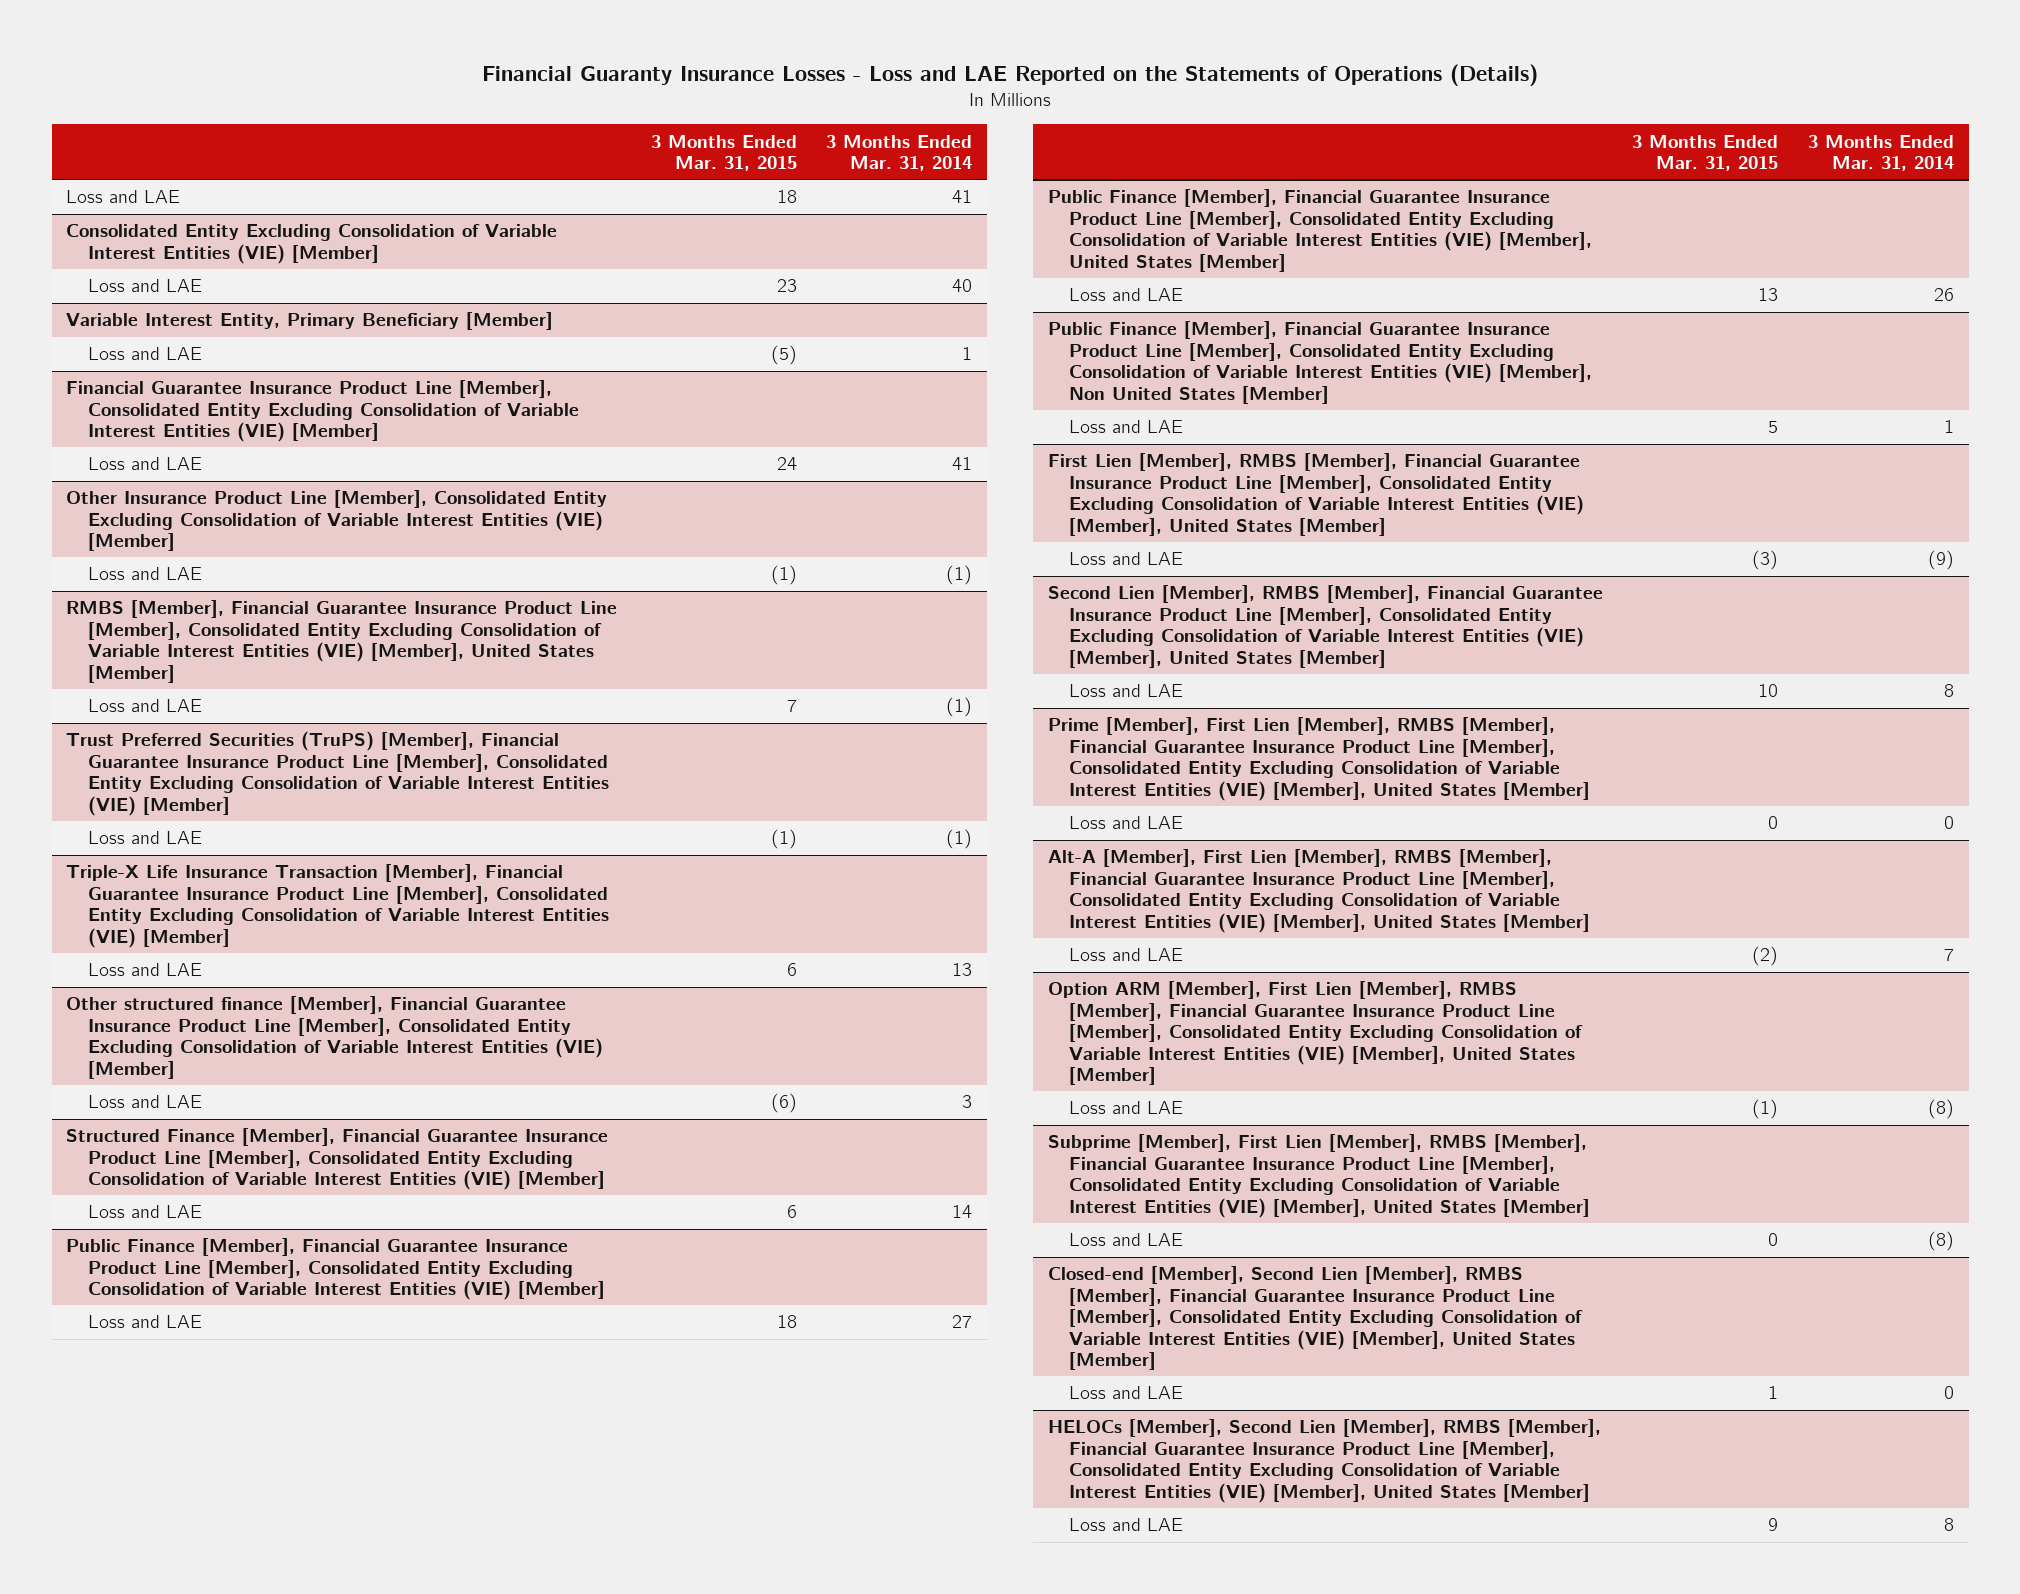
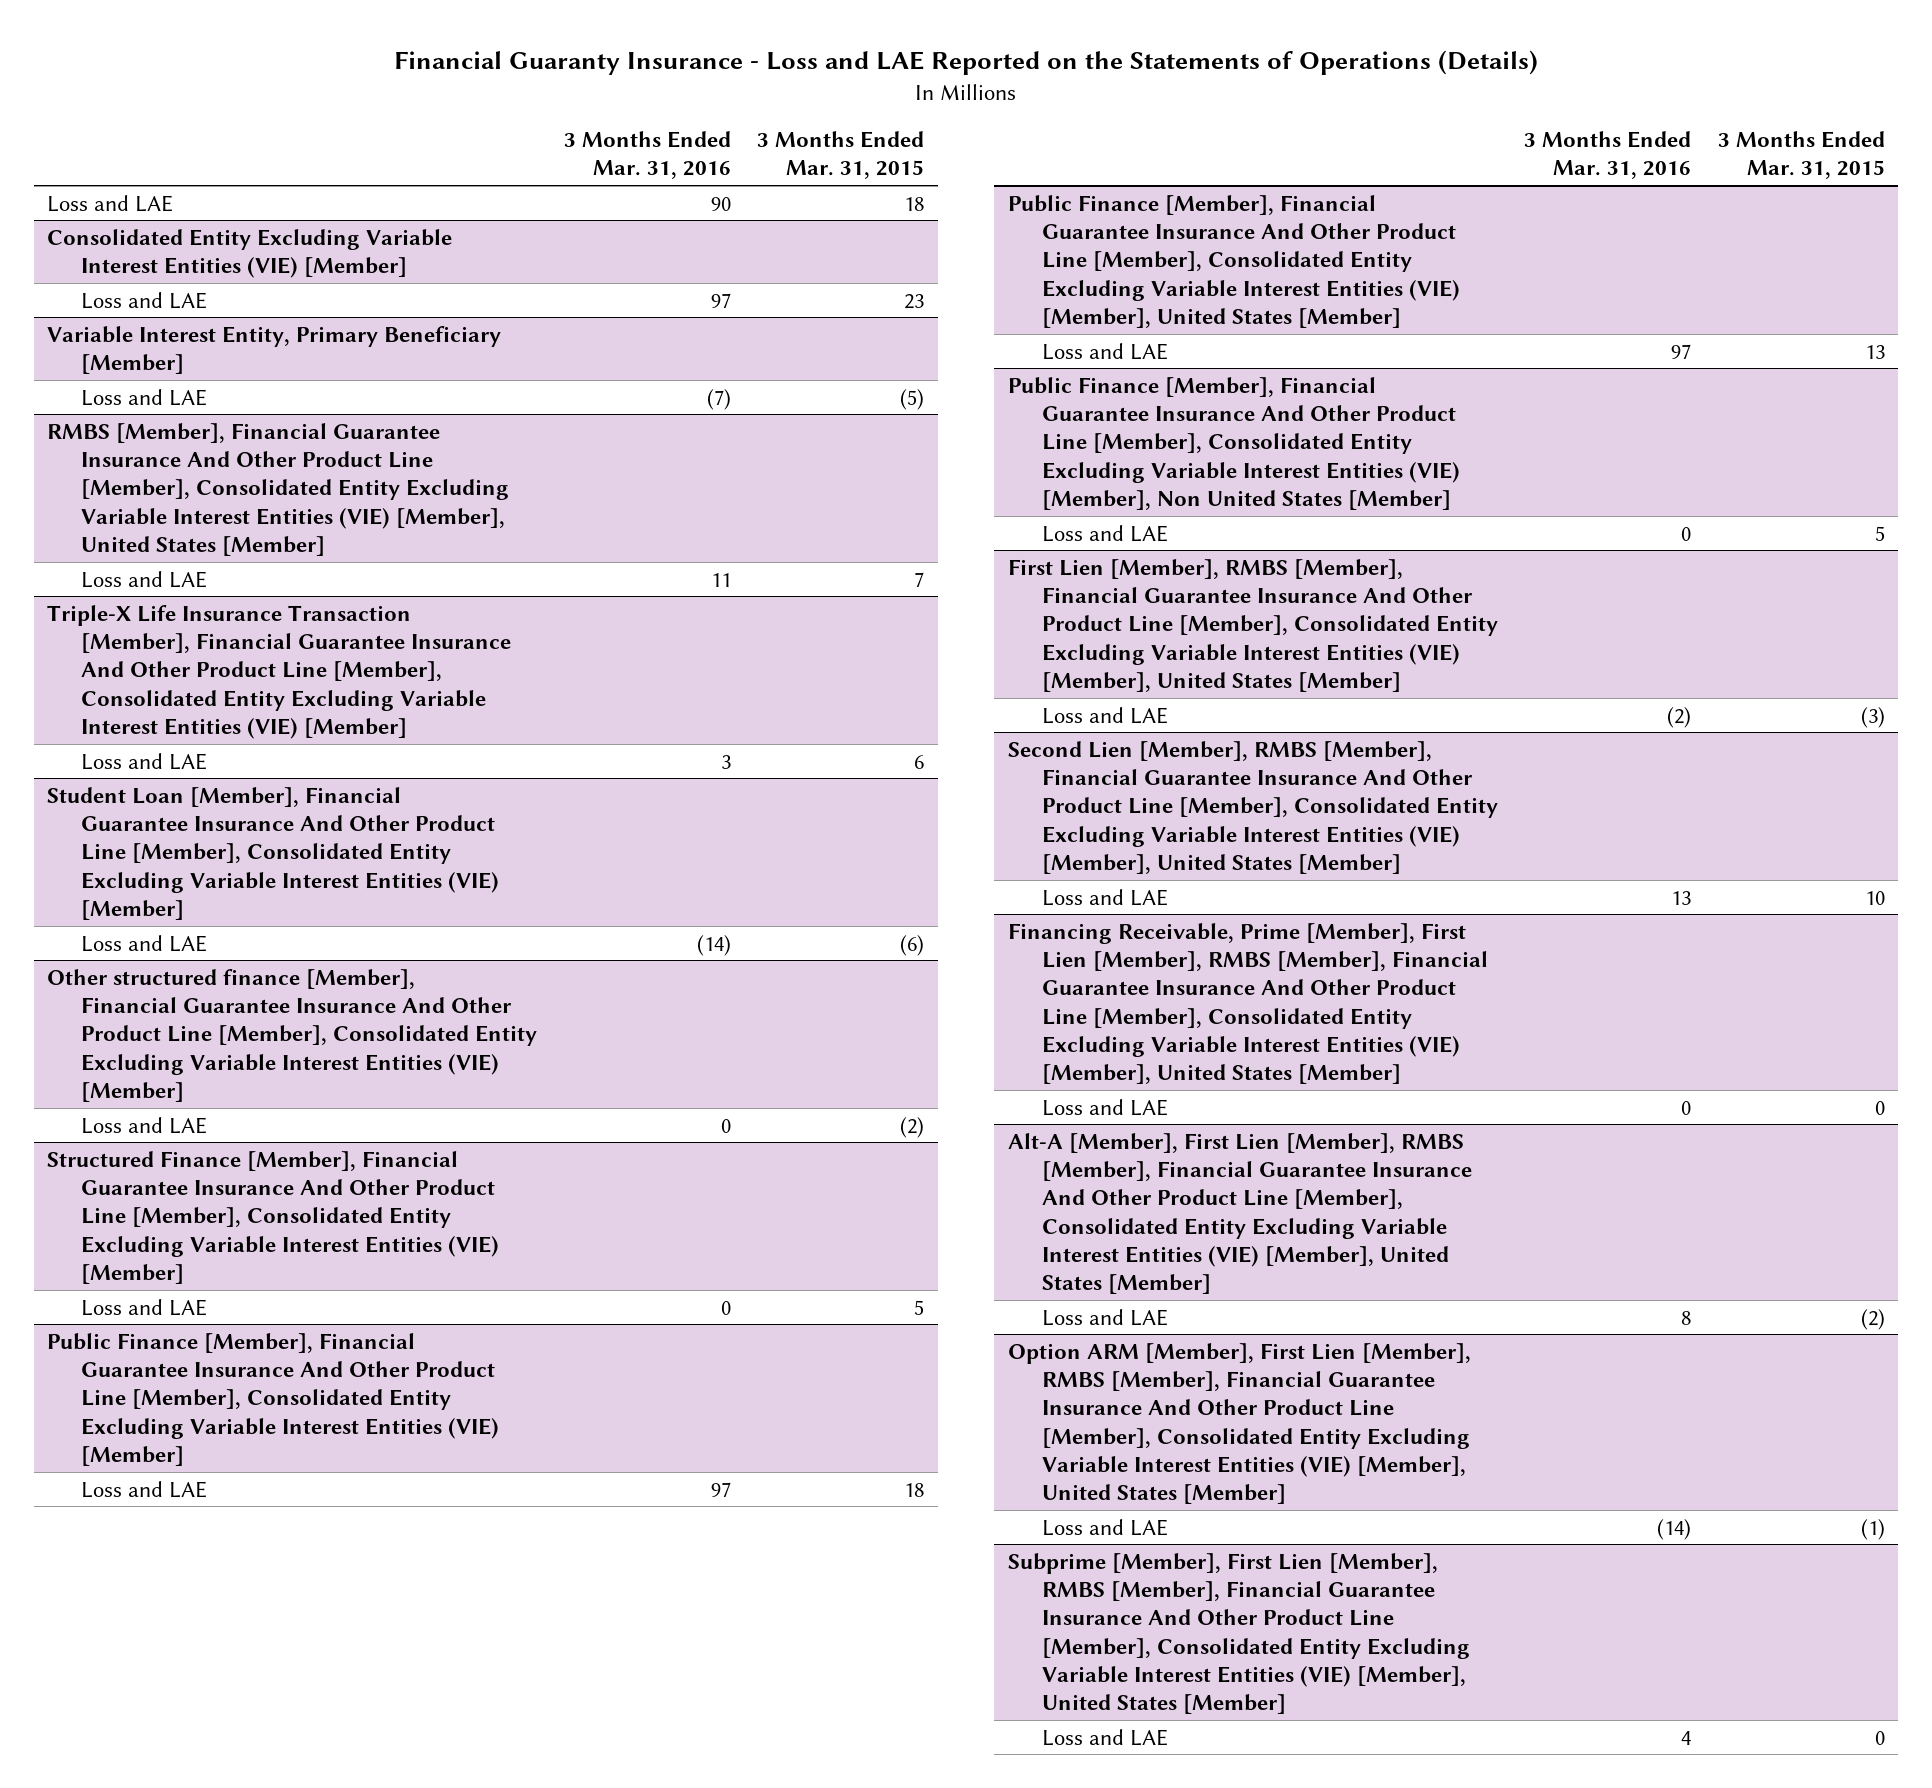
- Financial Guaranty Insurance Losses - Loss and LAE Reported on the Statements of Operations (Details)
+ Financial Guaranty Insurance - Loss and LAE Reported on the Statements of Operations (Details)
- | 3 Months Ended Mar. 31, 2015 | 3 Months Ended Mar. 31, 2014
+ | 3 Months Ended Mar. 31, 2016 | 3 Months Ended Mar. 31, 2015
- Consolidated Entity Excluding Consolidation of Variable Interest Entities (VIE) [Member]
+ Consolidated Entity Excluding Variable Interest Entities (VIE) [Member]
- Financial Guarantee Insurance Product Line [Member], Consolidated Entity Excluding Consolidation of Variable Interest Entities (VIE) [Member]
- Loss and LAE | 24 | 41
- Other Insurance Product Line [Member], Consolidated Entity Excluding Consolidation of Variable Interest Entities (VIE) [Member]
- Loss and LAE | (1) | (1)
- RMBS [Member], Financial Guarantee Insurance Product Line [Member], Consolidated Entity Excluding Consolidation of Variable Interest Entities (VIE) [Member], United States [Member]
+ RMBS [Member], Financial Guarantee Insurance And Other Product Line [Member], Consolidated Entity Excluding Variable Interest Entities (VIE) [Member], United States [Member]
- Trust Preferred Securities (TruPS) [Member], Financial Guarantee Insurance Product Line [Member], Consolidated Entity Excluding Consolidation of Variable Interest Entities (VIE) [Member]
- Loss and LAE | (1) | (1)
- Triple-X Life Insurance Transaction [Member], Financial Guarantee Insurance Product Line [Member], Consolidated Entity Excluding Consolidation of Variable Interest Entities (VIE) [Member]
+ Triple-X Life Insurance Transaction [Member], Financial Guarantee Insurance And Other Product Line [Member], Consolidated Entity Excluding Variable Interest Entities (VIE) [Member]
- Other structured finance [Member], Financial Guarantee Insurance Product Line [Member], Consolidated Entity Excluding Consolidation of Variable Interest Entities (VIE) [Member]
+ Student Loan [Member], Financial Guarantee Insurance And Other Product Line [Member], Consolidated Entity Excluding Variable Interest Entities (VIE) [Member]
- Structured Finance [Member], Financial Guarantee Insurance Product Line [Member], Consolidated Entity Excluding Consolidation of Variable Interest Entities (VIE) [Member]
- Loss and LAE | 6 | 14
- Public Finance [Member], Financial Guarantee Insurance Product Line [Member], Consolidated Entity Excluding Consolidation of Variable Interest Entities (VIE) [Member]
+ Other structured finance [Member], Financial Guarantee Insurance And Other Product Line [Member], Consolidated Entity Excluding Variable Interest Entities (VIE) [Member]
+ Loss and LAE | 0 | (2)
+ Structured Finance [Member], Financial Guarantee Insurance And Other Product Line [Member], Consolidated Entity Excluding Variable Interest Entities (VIE) [Member]
+ Loss and LAE | 0 | 5
+ Public Finance [Member], Financial Guarantee Insurance And Other Product Line [Member], Consolidated Entity Excluding Variable Interest Entities (VIE) [Member]
- Public Finance [Member], Financial Guarantee Insurance Product Line [Member], Consolidated Entity Excluding Consolidation of Variable Interest Entities (VIE) [Member], United States [Member]
+ Public Finance [Member], Financial Guarantee Insurance And Other Product Line [Member], Consolidated Entity Excluding Variable Interest Entities (VIE) [Member], United States [Member]
- Public Finance [Member], Financial Guarantee Insurance Product Line [Member], Consolidated Entity Excluding Consolidation of Variable Interest Entities (VIE) [Member], Non United States [Member]
+ Public Finance [Member], Financial Guarantee Insurance And Other Product Line [Member], Consolidated Entity Excluding Variable Interest Entities (VIE) [Member], Non United States [Member]
- First Lien [Member], RMBS [Member], Financial Guarantee Insurance Product Line [Member], Consolidated Entity Excluding Consolidation of Variable Interest Entities (VIE) [Member], United States [Member]
+ First Lien [Member], RMBS [Member], Financial Guarantee Insurance And Other Product Line [Member], Consolidated Entity Excluding Variable Interest Entities (VIE) [Member], United States [Member]
- Second Lien [Member], RMBS [Member], Financial Guarantee Insurance Product Line [Member], Consolidated Entity Excluding Consolidation of Variable Interest Entities (VIE) [Member], United States [Member]
+ Second Lien [Member], RMBS [Member], Financial Guarantee Insurance And Other Product Line [Member], Consolidated Entity Excluding Variable Interest Entities (VIE) [Member], United States [Member]
- Prime [Member], First Lien [Member], RMBS [Member], Financial Guarantee Insurance Product Line [Member], Consolidated Entity Excluding Consolidation of Variable Interest Entities (VIE) [Member], United States [Member]
+ Financing Receivable, Prime [Member], First Lien [Member], RMBS [Member], Financial Guarantee Insurance And Other Product Line [Member], Consolidated Entity Excluding Variable Interest Entities (VIE) [Member], United States [Member]
- Alt-A [Member], First Lien [Member], RMBS [Member], Financial Guarantee Insurance Product Line [Member], Consolidated Entity Excluding Consolidation of Variable Interest Entities (VIE) [Member], United States [Member]
+ Alt-A [Member], First Lien [Member], RMBS [Member], Financial Guarantee Insurance And Other Product Line [Member], Consolidated Entity Excluding Variable Interest Entities (VIE) [Member], United States [Member]
- Option ARM [Member], First Lien [Member], RMBS [Member], Financial Guarantee Insurance Product Line [Member], Consolidated Entity Excluding Consolidation of Variable Interest Entities (VIE) [Member], United States [Member]
+ Option ARM [Member], First Lien [Member], RMBS [Member], Financial Guarantee Insurance And Other Product Line [Member], Consolidated Entity Excluding Variable Interest Entities (VIE) [Member], United States [Member]
- Subprime [Member], First Lien [Member], RMBS [Member], Financial Guarantee Insurance Product Line [Member], Consolidated Entity Excluding Consolidation of Variable Interest Entities (VIE) [Member], United States [Member]
+ Subprime [Member], First Lien [Member], RMBS [Member], Financial Guarantee Insurance And Other Product Line [Member], Consolidated Entity Excluding Variable Interest Entities (VIE) [Member], United States [Member]
- Closed-end [Member], Second Lien [Member], RMBS [Member], Financial Guarantee Insurance Product Line [Member], Consolidated Entity Excluding Consolidation of Variable Interest Entities (VIE) [Member], United States [Member]
- Loss and LAE | 1 | 0
- HELOCs [Member], Second Lien [Member], RMBS [Member], Financial Guarantee Insurance Product Line [Member], Consolidated Entity Excluding Consolidation of Variable Interest Entities (VIE) [Member], United States [Member]
- Loss and LAE | 9 | 8

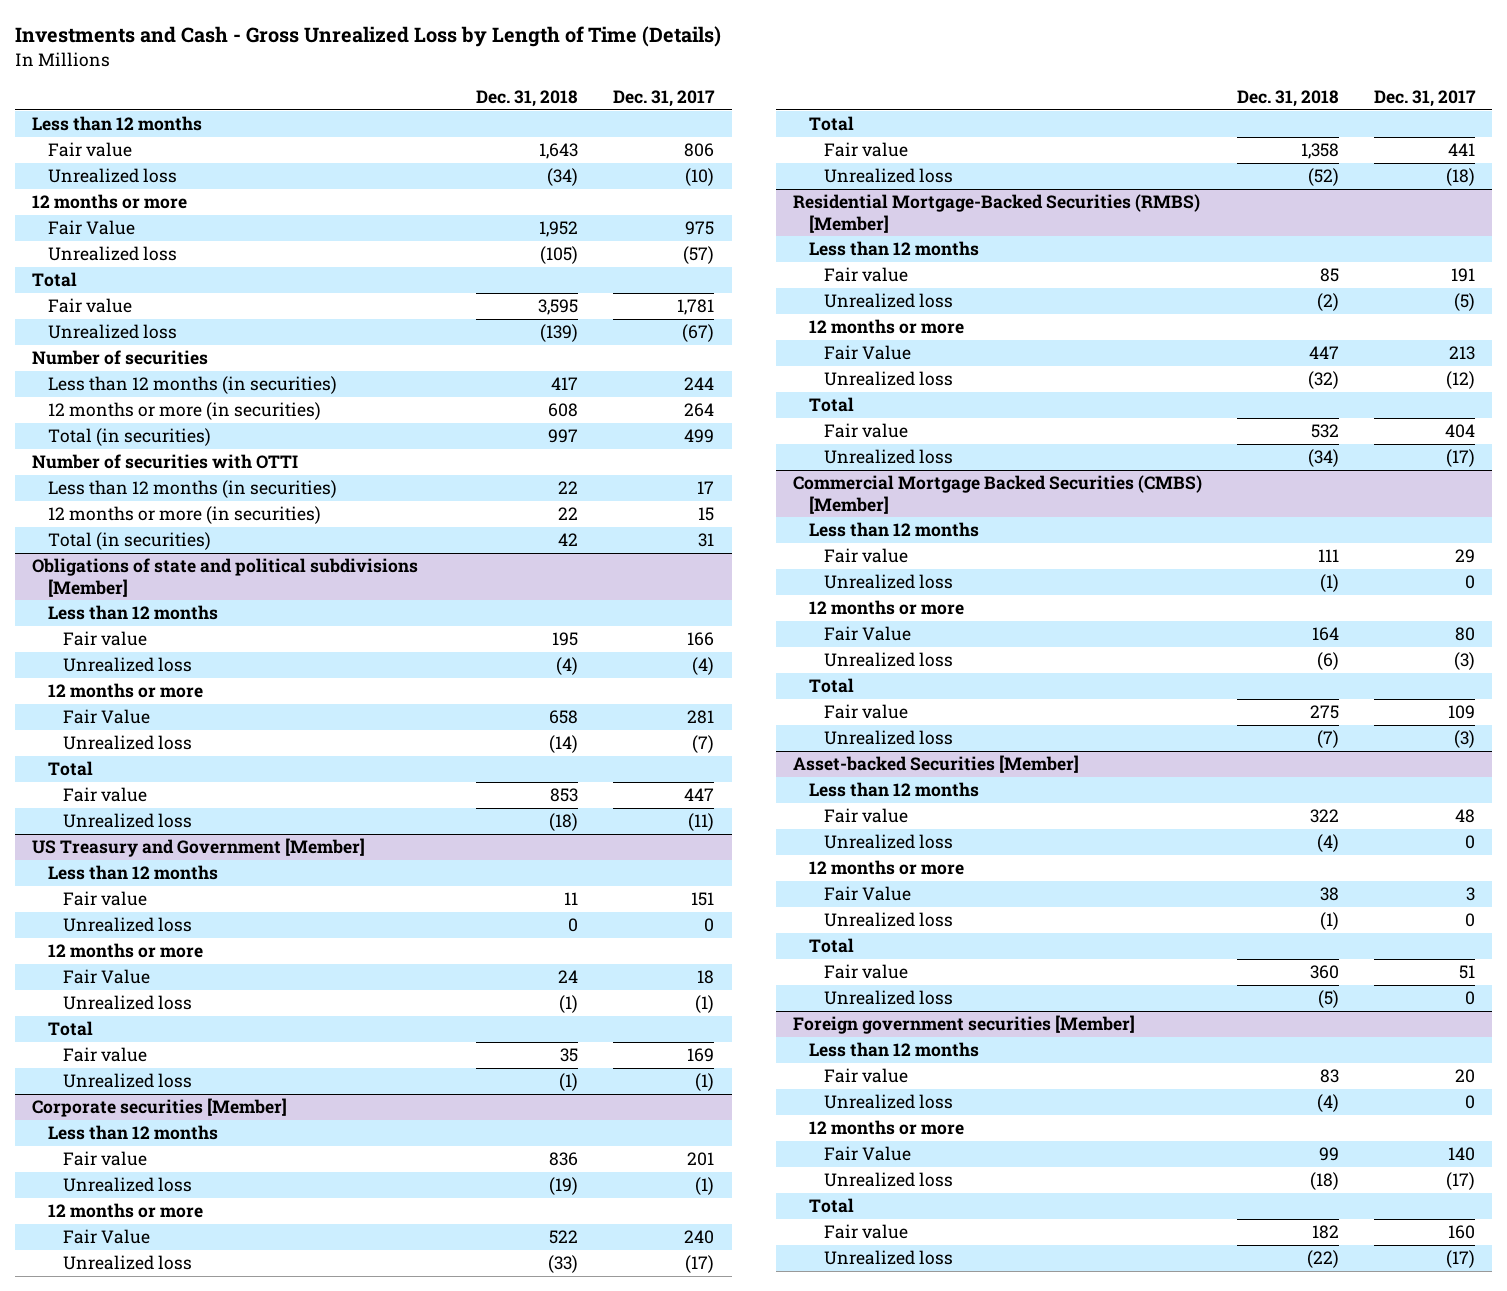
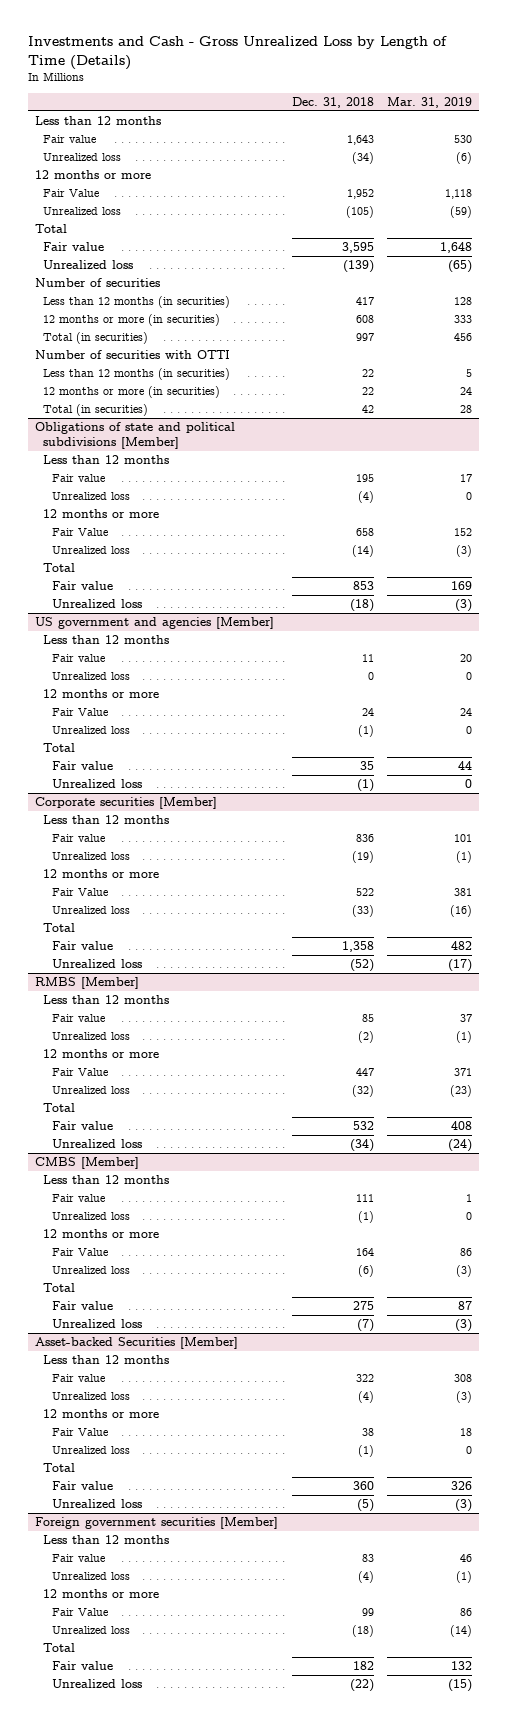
- | Dec. 31, 2018 | Dec. 31, 2017
+ | Dec. 31, 2018 | Mar. 31, 2019
- US Treasury and Government [Member]
+ US government and agencies [Member]
- Residential Mortgage-Backed Securities (RMBS) [Member]
+ RMBS [Member]
- Commercial Mortgage Backed Securities (CMBS) [Member]
+ CMBS [Member]

